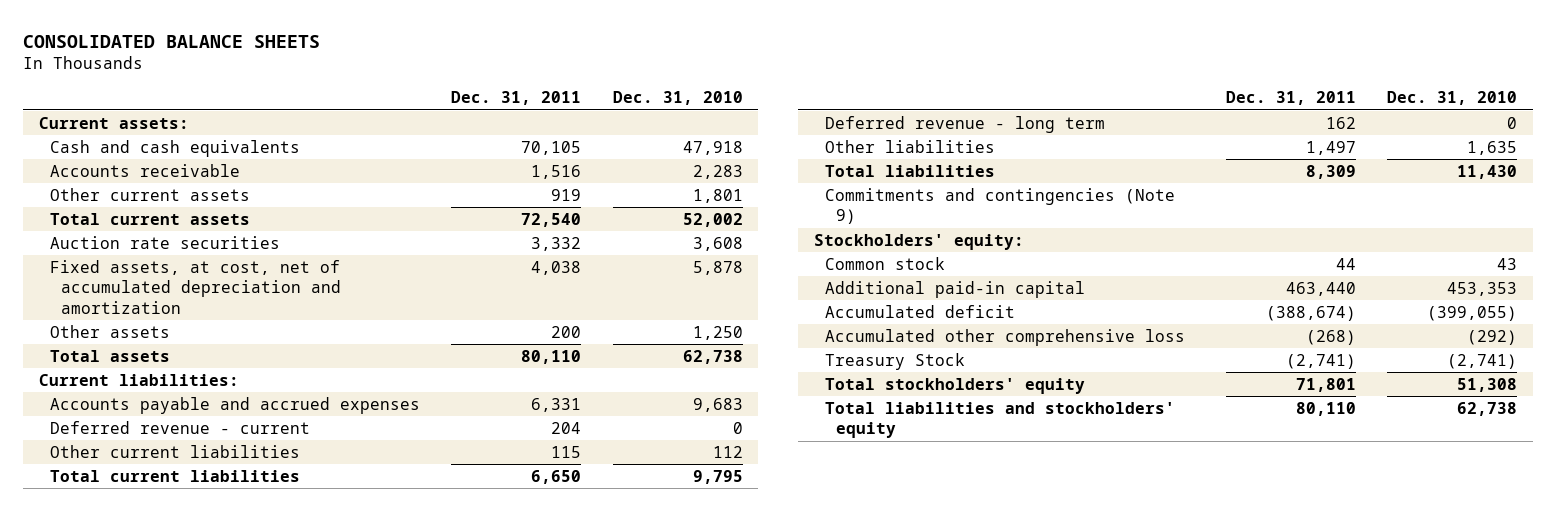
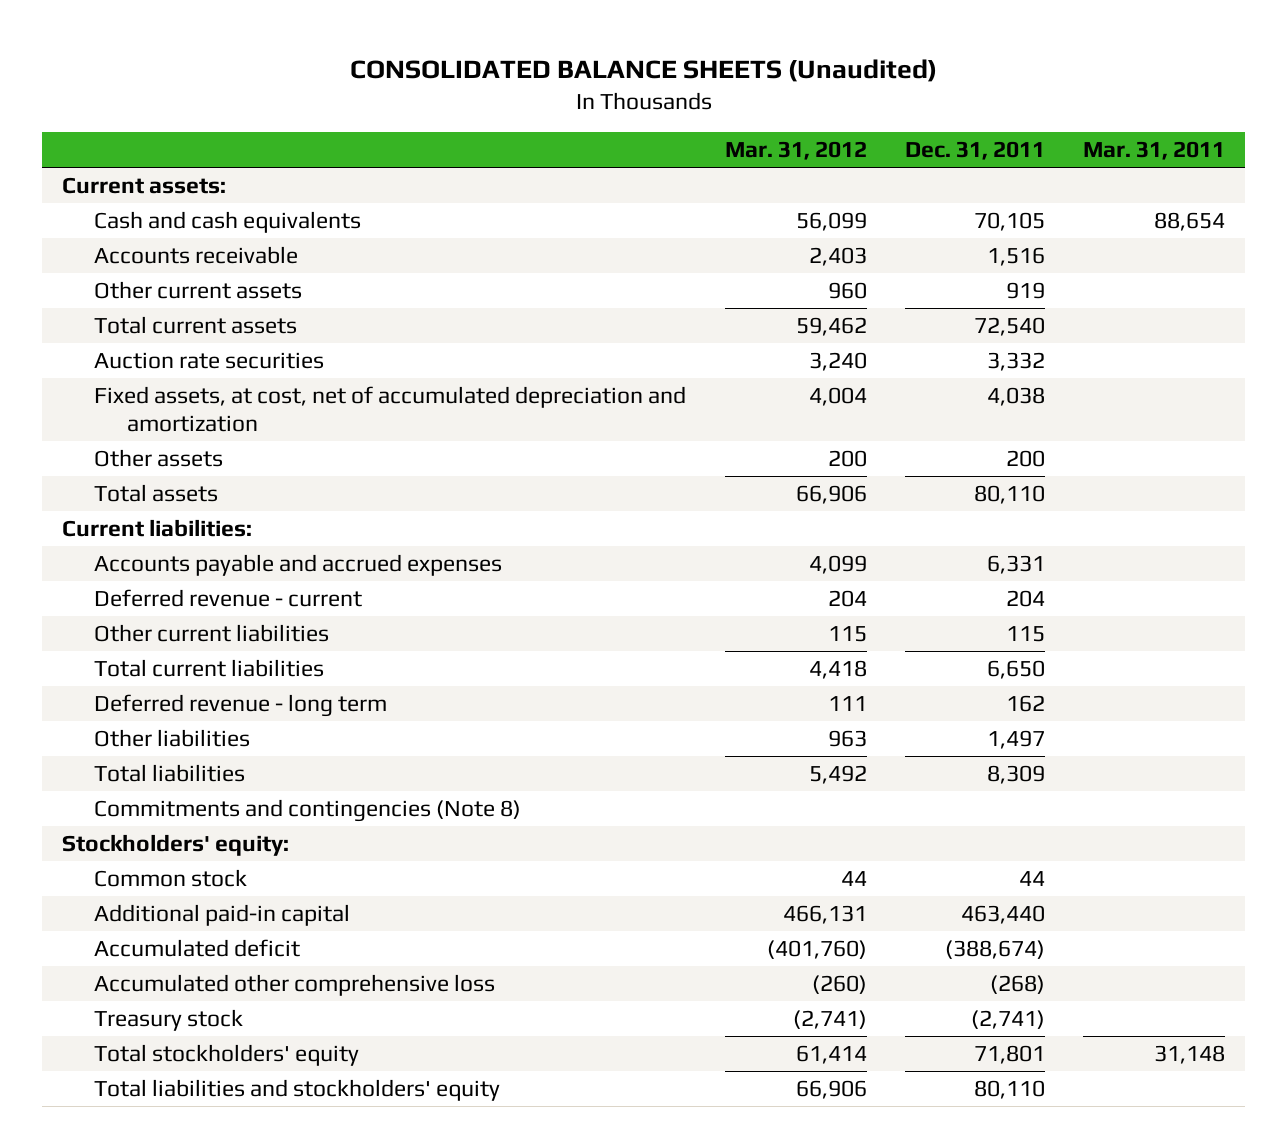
- CONSOLIDATED BALANCE SHEETS
+ CONSOLIDATED BALANCE SHEETS (Unaudited)
- | Dec. 31, 2011 | Dec. 31, 2010
+ | Mar. 31, 2012 | Dec. 31, 2011 | Mar. 31, 2011
- Commitments and contingencies (Note 9)
+ Commitments and contingencies (Note 8)
- Treasury Stock | (2,741) | (2,741)
+ Treasury stock | (2,741) | (2,741) |

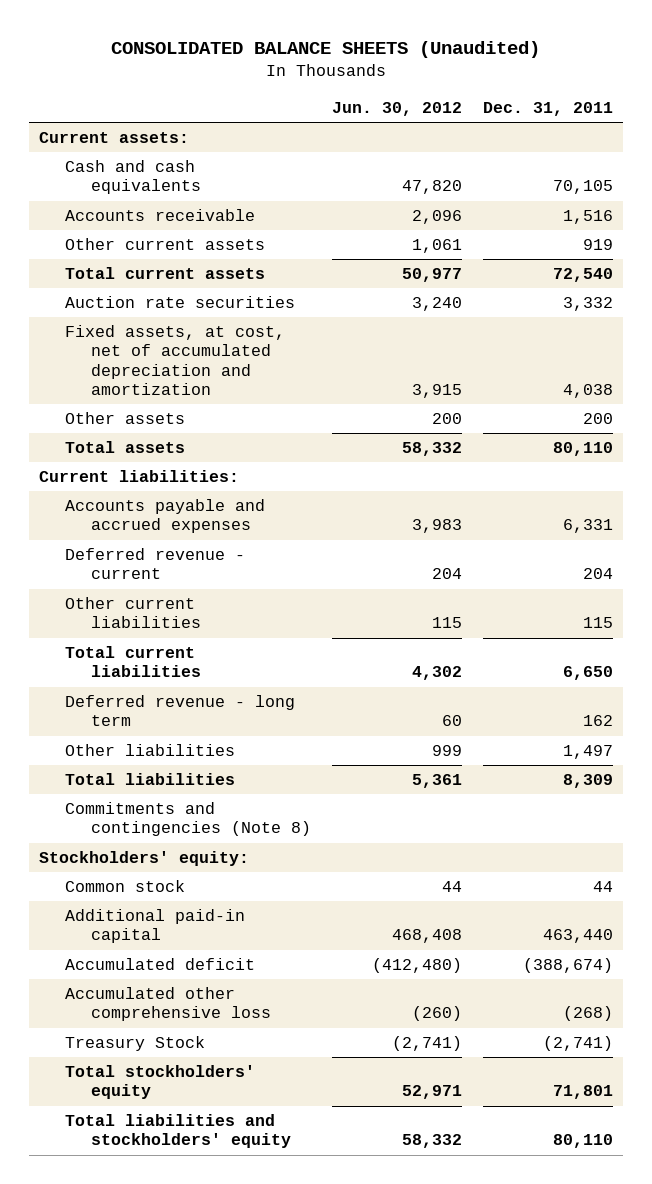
- | Mar. 31, 2012 | Dec. 31, 2011 | Mar. 31, 2011
+ | Jun. 30, 2012 | Dec. 31, 2011
- Treasury stock | (2,741) | (2,741) |
+ Treasury Stock | (2,741) | (2,741)

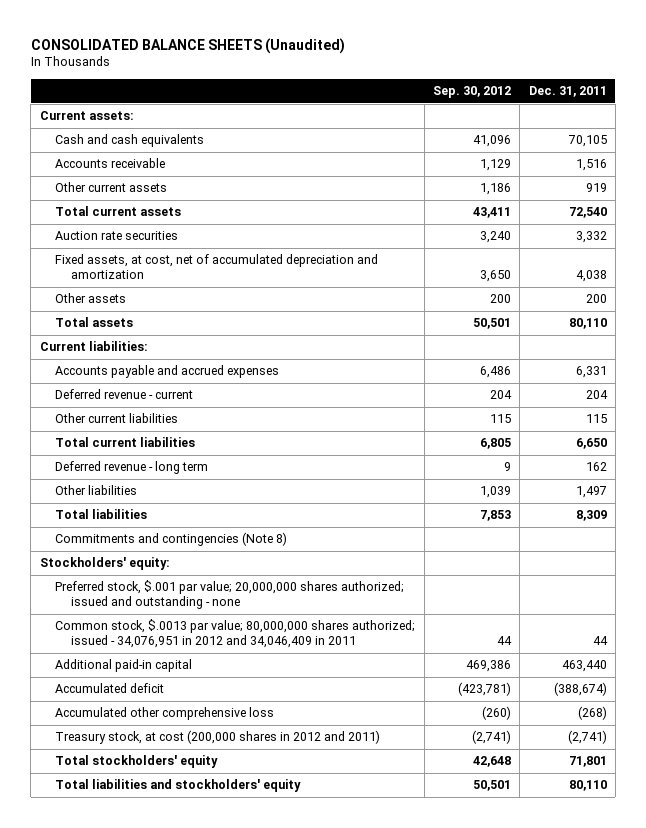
- | Jun. 30, 2012 | Dec. 31, 2011
+ | Sep. 30, 2012 | Dec. 31, 2011
- Common stock | 44 | 44
+ Preferred stock, $.001 par value; 20,000,000 shares authorized; issued and outstanding - none
+ Common stock, $.0013 par value; 80,000,000 shares authorized; issued - 34,076,951 in 2012 and 34,046,409 in 2011 | 44 | 44
- Treasury Stock | (2,741) | (2,741)
+ Treasury stock, at cost (200,000 shares in 2012 and 2011) | (2,741) | (2,741)

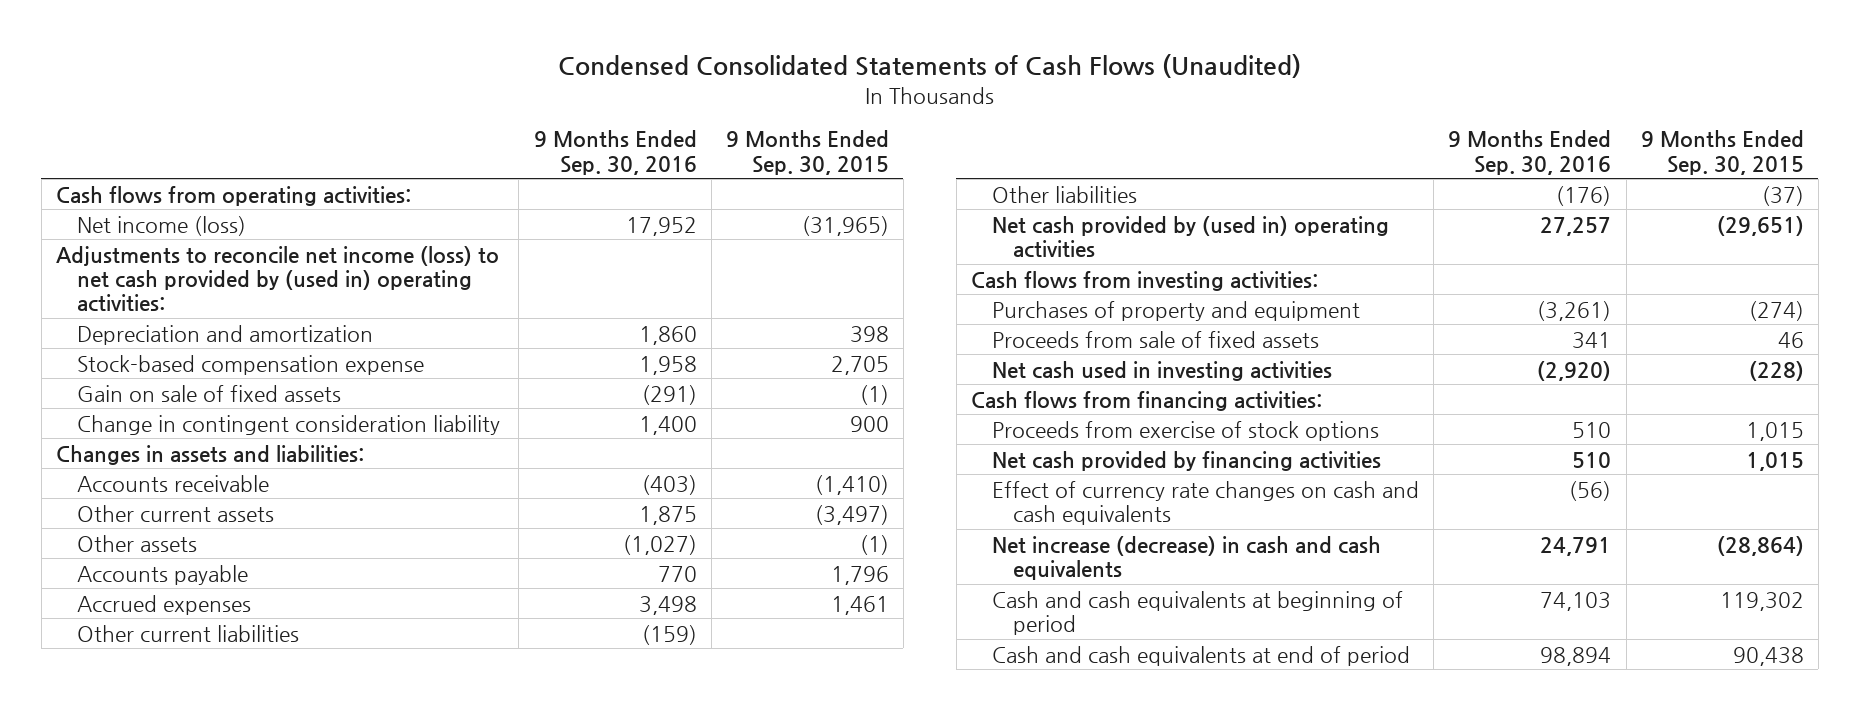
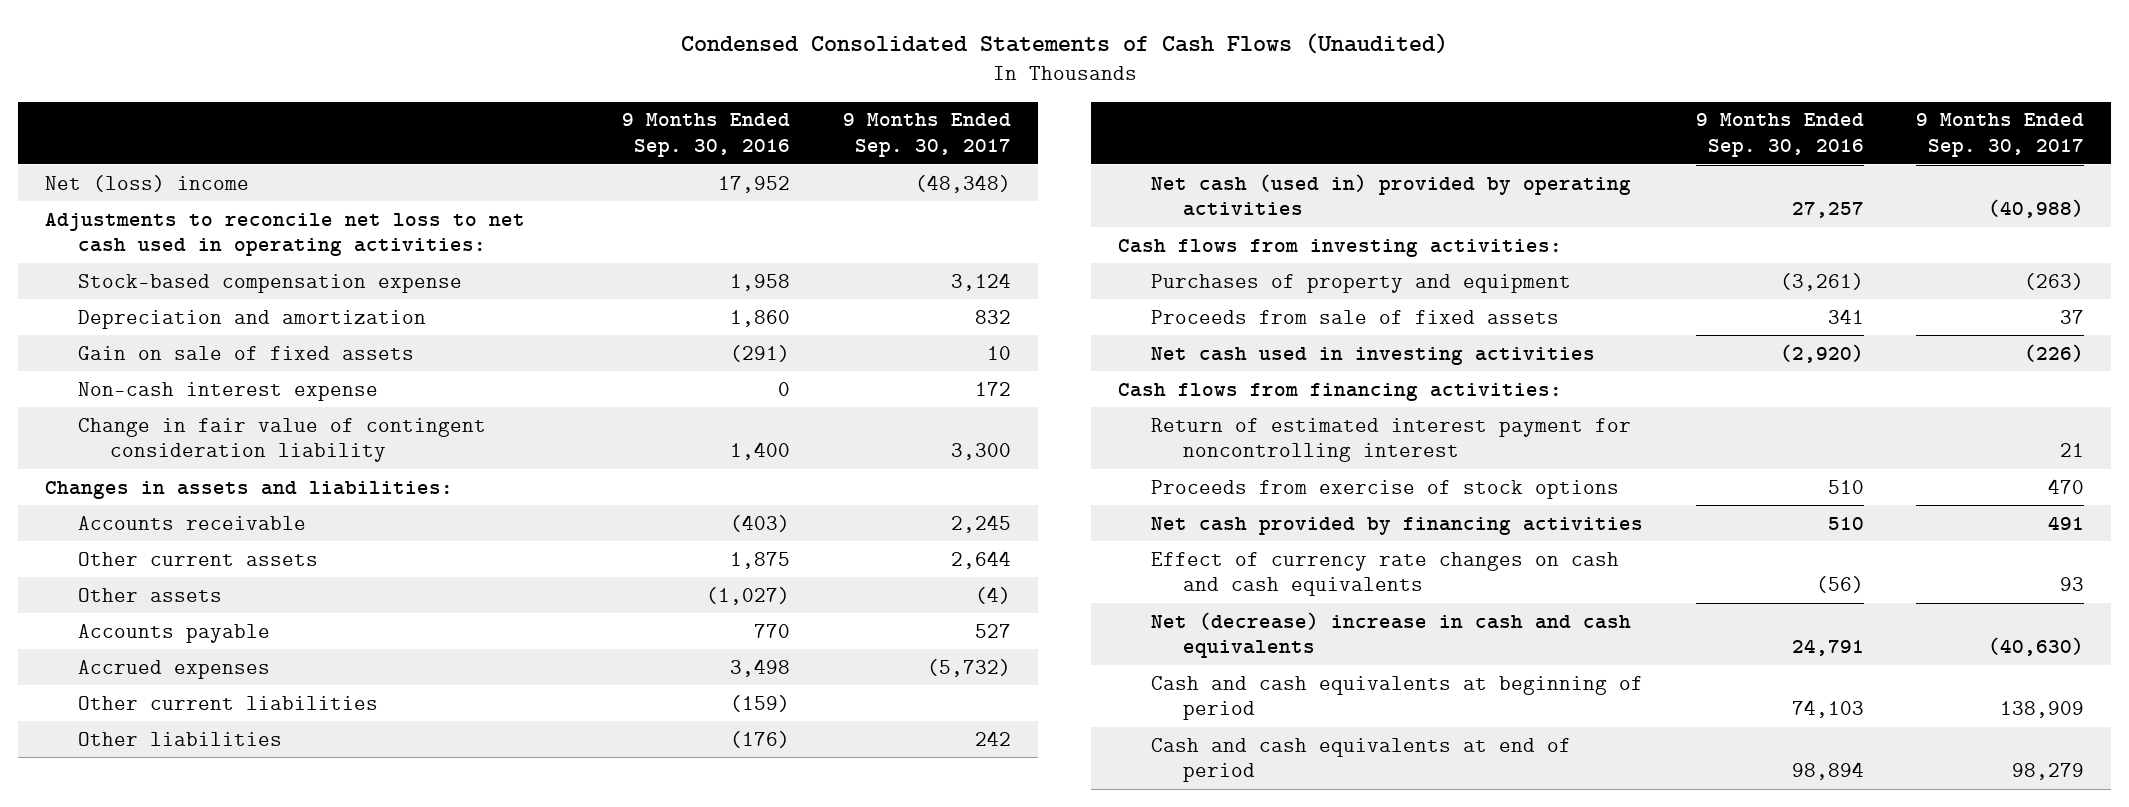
- | 9 Months Ended Sep. 30, 2016 | 9 Months Ended Sep. 30, 2015
+ | 9 Months Ended Sep. 30, 2016 | 9 Months Ended Sep. 30, 2017
- Cash flows from operating activities:
- Net income (loss) | 17,952 | (31,965)
- Adjustments to reconcile net income (loss) to net cash provided by (used in) operating activities:
+ Net (loss) income | 17,952 | (48,348)
+ Adjustments to reconcile net loss to net cash used in operating activities:
moved down: Depreciation and amortization | 1,860 | 832
- Change in contingent consideration liability | 1,400 | 900
+ Non-cash interest expense | 0 | 172
+ Change in fair value of contingent consideration liability | 1,400 | 3,300
- Net cash provided by (used in) operating activities | 27,257 | (29,651)
+ Net cash (used in) provided by operating activities | 27,257 | (40,988)
+ Return of estimated interest payment for noncontrolling interest | | 21
- Net increase (decrease) in cash and cash equivalents | 24,791 | (28,864)
+ Net (decrease) increase in cash and cash equivalents | 24,791 | (40,630)

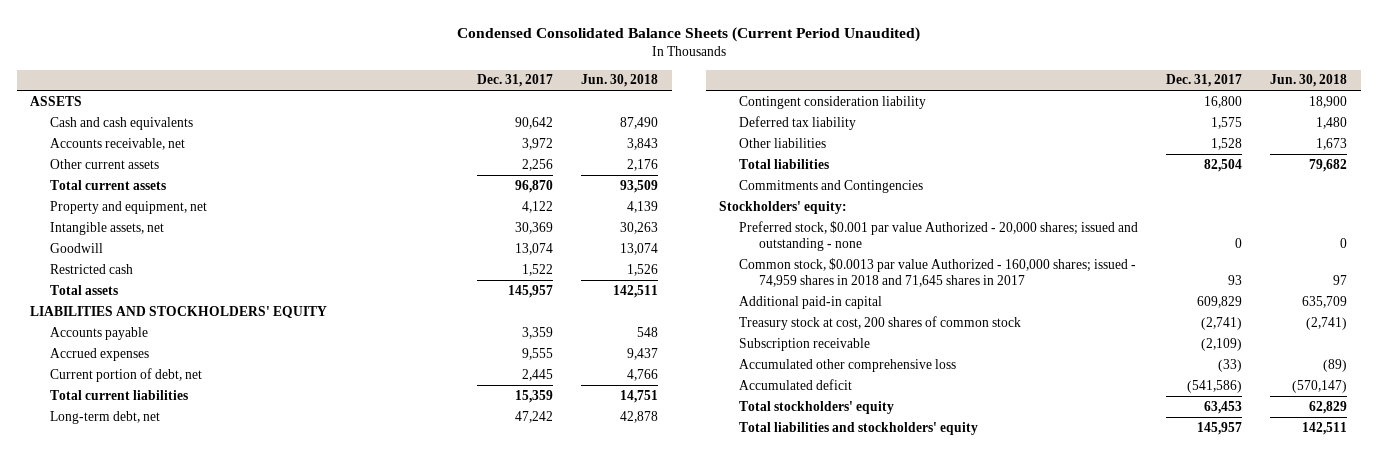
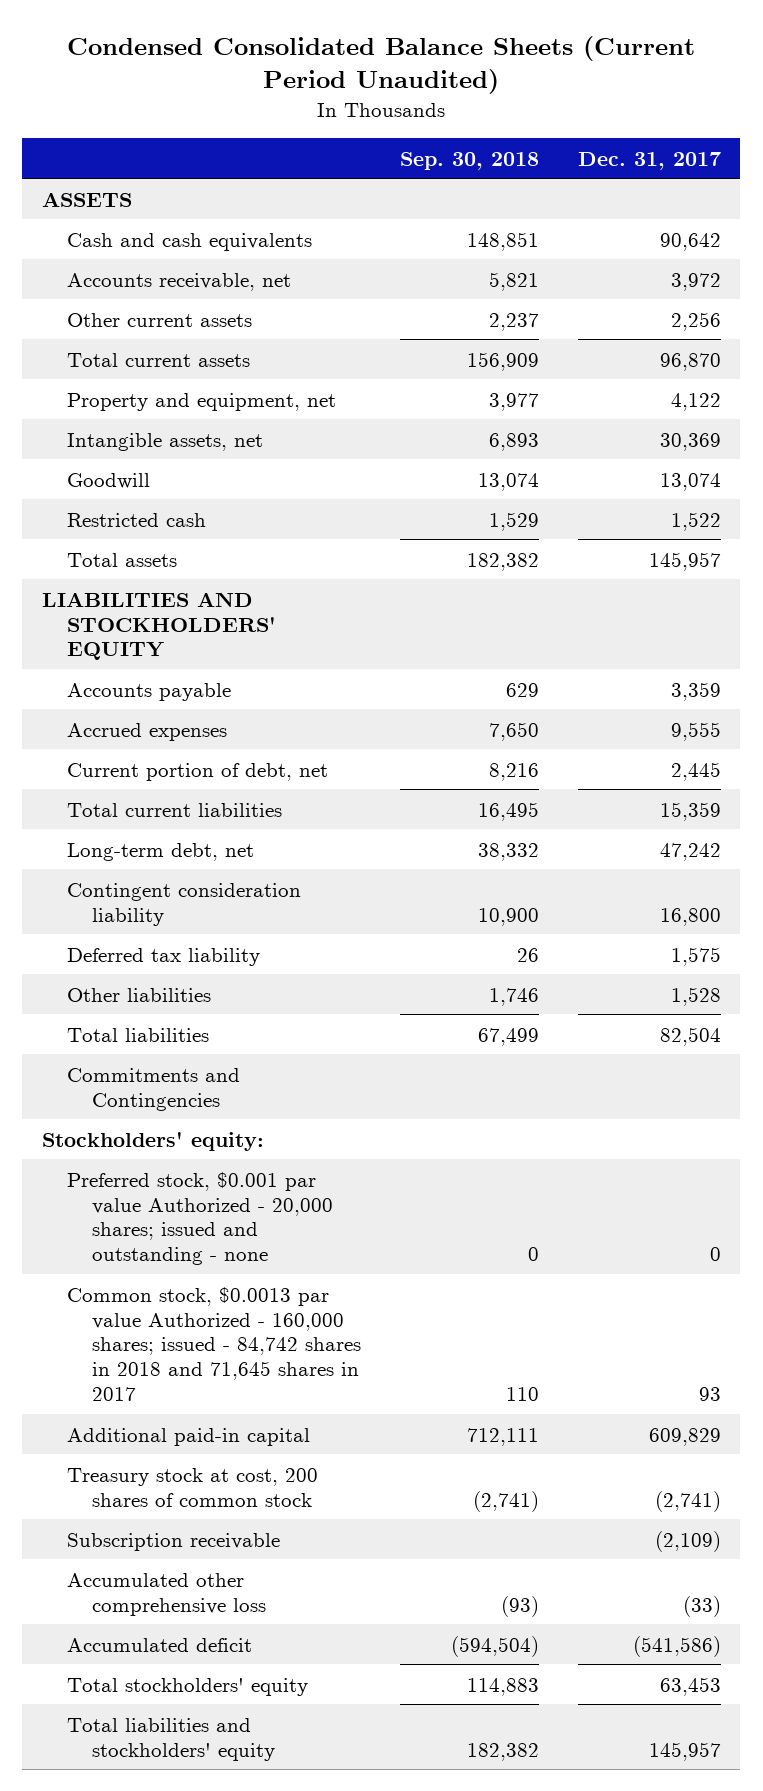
- | Dec. 31, 2017 | Jun. 30, 2018
+ | Sep. 30, 2018 | Dec. 31, 2017
- Common stock, $0.0013 par value Authorized - 160,000 shares; issued - 74,959 shares in 2018 and 71,645 shares in 2017 | 93 | 97
+ Common stock, $0.0013 par value Authorized - 160,000 shares; issued - 84,742 shares in 2018 and 71,645 shares in 2017 | 110 | 93

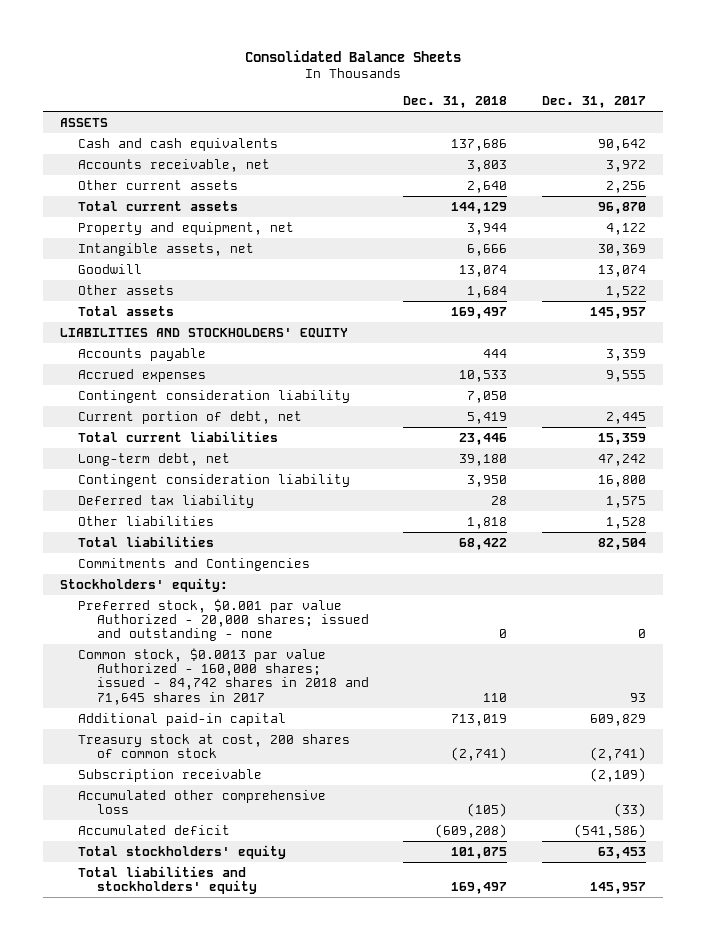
- Condensed Consolidated Balance Sheets (Current Period Unaudited)
+ Consolidated Balance Sheets
- | Sep. 30, 2018 | Dec. 31, 2017
+ | Dec. 31, 2018 | Dec. 31, 2017
- Restricted cash | 1,529 | 1,522
+ Other assets | 1,684 | 1,522
+ Contingent consideration liability | 7,050 |

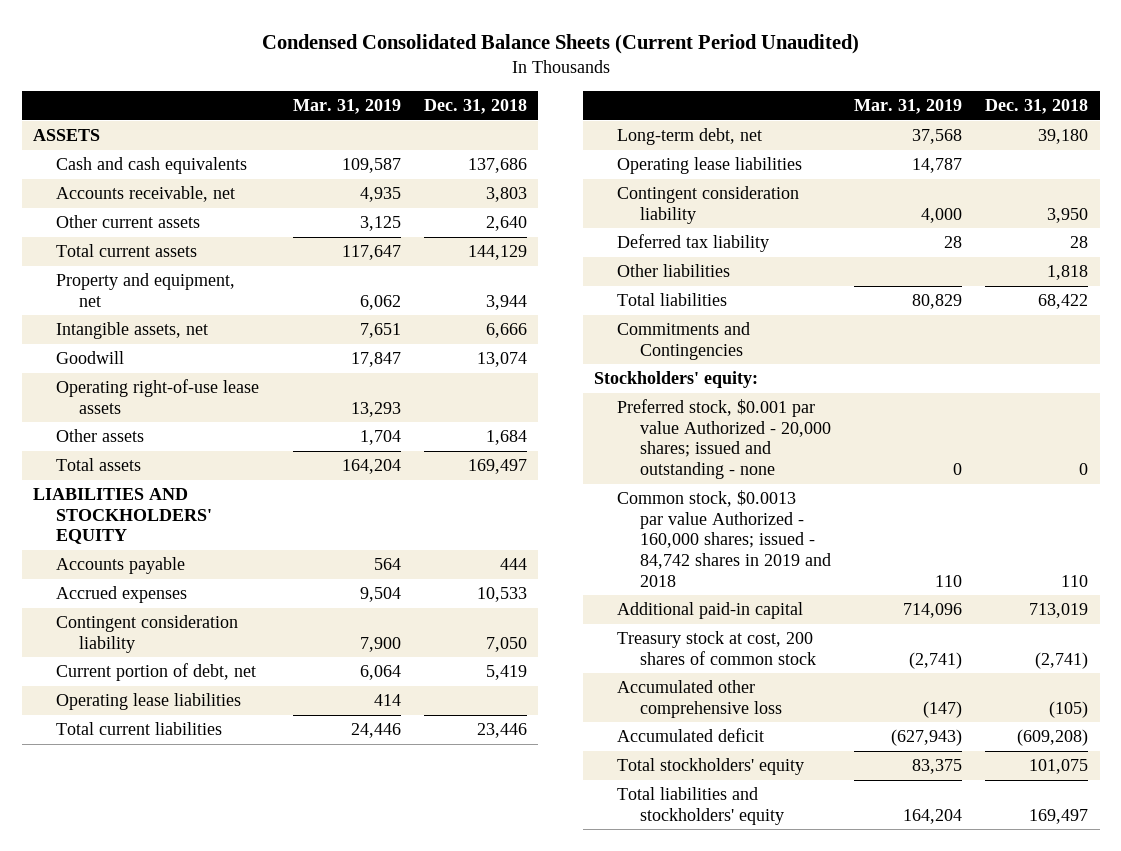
- Consolidated Balance Sheets
+ Condensed Consolidated Balance Sheets (Current Period Unaudited)
- | Dec. 31, 2018 | Dec. 31, 2017
+ | Mar. 31, 2019 | Dec. 31, 2018
+ Operating right-of-use lease assets | 13,293 |
+ Operating lease liabilities | 414 |
+ Operating lease liabilities | 14,787 |
- Common stock, $0.0013 par value Authorized - 160,000 shares; issued - 84,742 shares in 2018 and 71,645 shares in 2017 | 110 | 93
+ Common stock, $0.0013 par value Authorized - 160,000 shares; issued - 84,742 shares in 2019 and 2018 | 110 | 110
- Subscription receivable | | (2,109)

